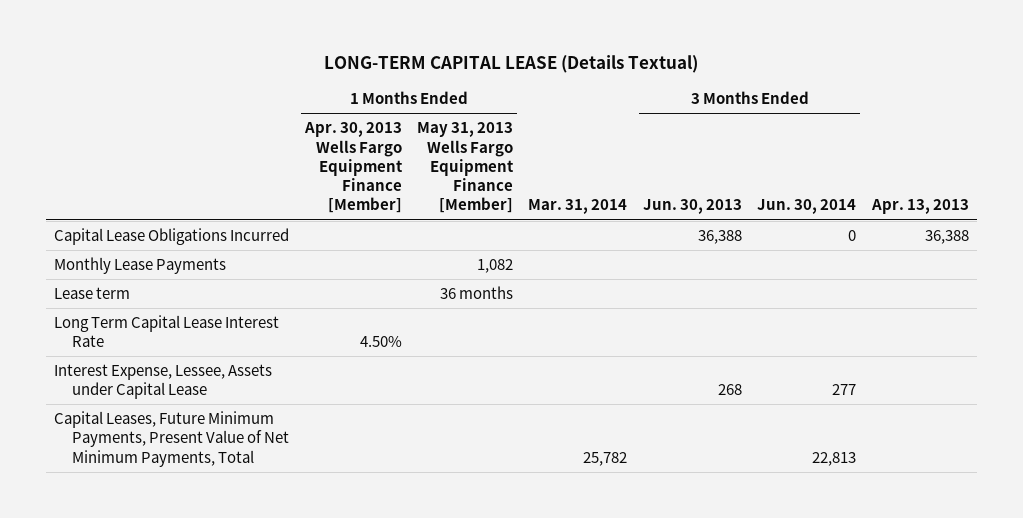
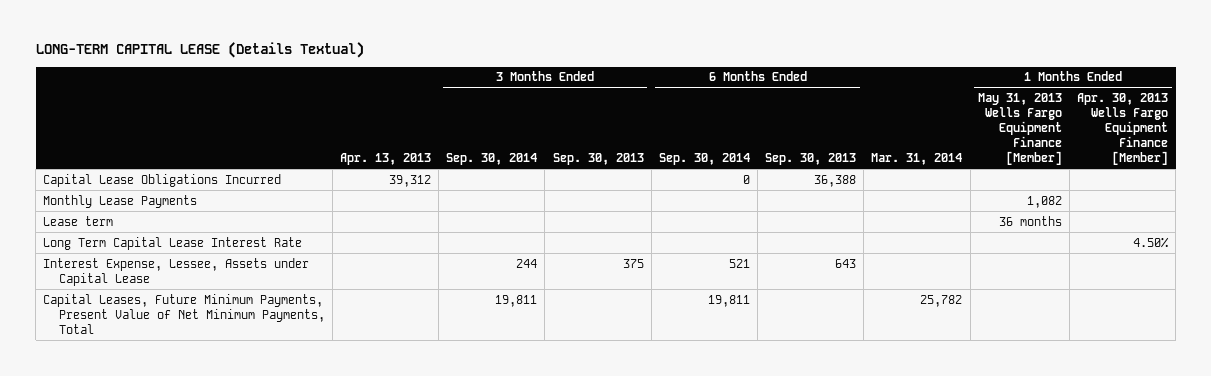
- | 1 Months Ended Apr. 30, 2013 Wells Fargo Equipment Finance [Member] | 1 Months Ended May 31, 2013 Wells Fargo Equipment Finance [Member] | Mar. 31, 2014 | 3 Months Ended Jun. 30, 2013 | 3 Months Ended Jun. 30, 2014 | Apr. 13, 2013
+ | Apr. 13, 2013 | 3 Months Ended Sep. 30, 2014 | 3 Months Ended Sep. 30, 2013 | 6 Months Ended Sep. 30, 2014 | 6 Months Ended Sep. 30, 2013 | Mar. 31, 2014 | 1 Months Ended May 31, 2013 Wells Fargo Equipment Finance [Member] | 1 Months Ended Apr. 30, 2013 Wells Fargo Equipment Finance [Member]
- Capital Lease Obligations Incurred | | | | 36,388 | 0 | 36,388
+ Capital Lease Obligations Incurred | 39,312 | | | 0 | 36,388 | | |

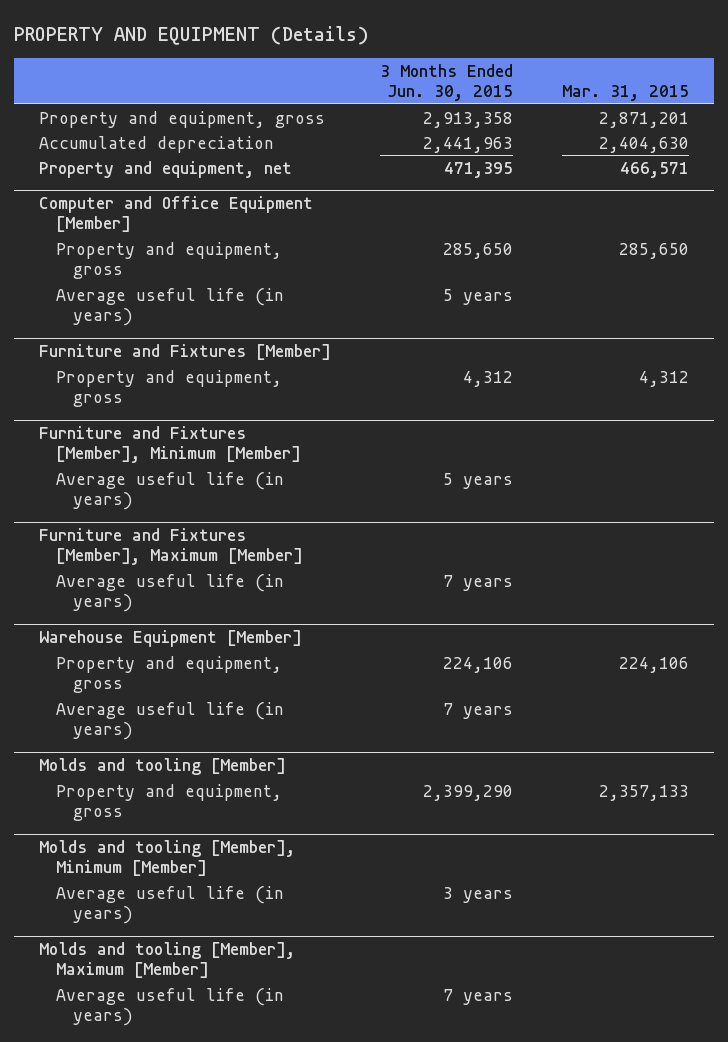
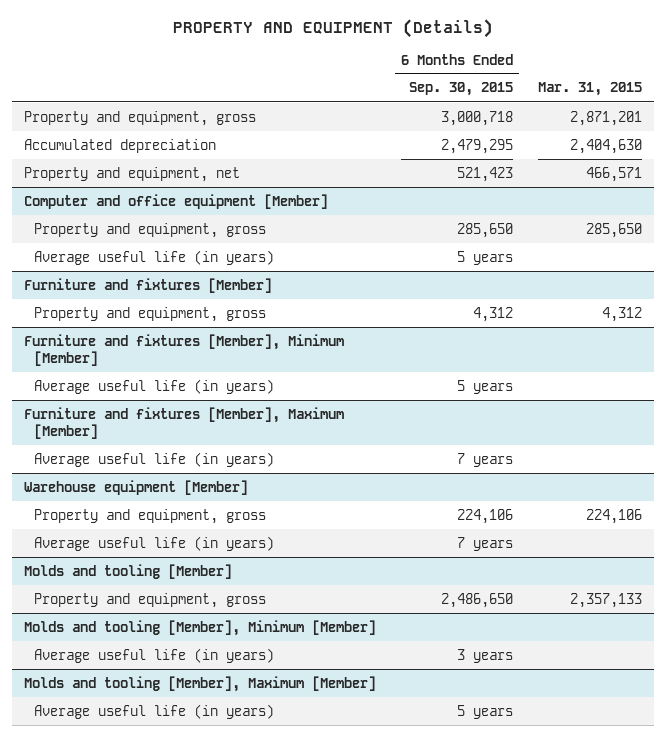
- | 3 Months Ended Jun. 30, 2015 | Mar. 31, 2015
+ | 6 Months Ended Sep. 30, 2015 | Mar. 31, 2015
- Computer and Office Equipment [Member]
+ Computer and office equipment [Member]
- Furniture and Fixtures [Member]
+ Furniture and fixtures [Member]
- Furniture and Fixtures [Member], Minimum [Member]
+ Furniture and fixtures [Member], Minimum [Member]
- Furniture and Fixtures [Member], Maximum [Member]
+ Furniture and fixtures [Member], Maximum [Member]
- Warehouse Equipment [Member]
+ Warehouse equipment [Member]

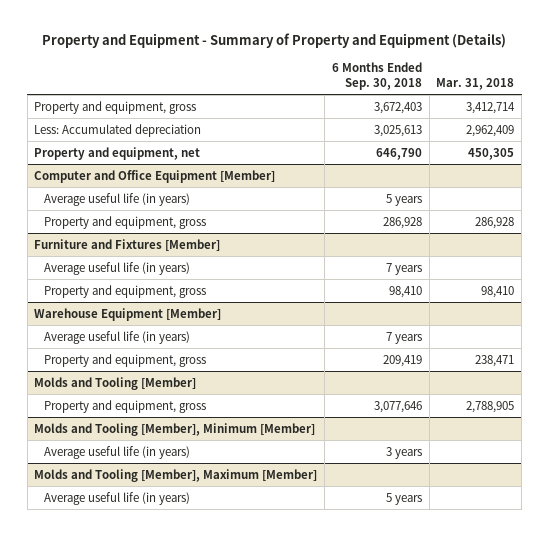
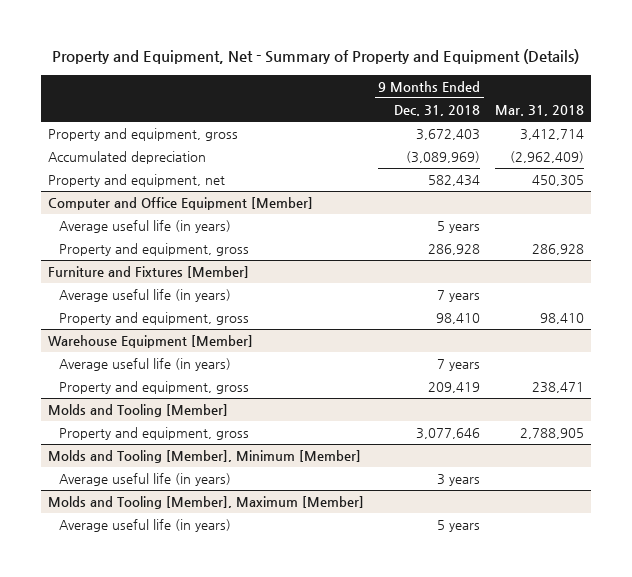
- Property and Equipment - Summary of Property and Equipment (Details)
+ Property and Equipment, Net - Summary of Property and Equipment (Details)
- | 6 Months Ended Sep. 30, 2018 | Mar. 31, 2018
+ | 9 Months Ended Dec. 31, 2018 | Mar. 31, 2018
- Less: Accumulated depreciation | 3,025,613 | 2,962,409
+ Accumulated depreciation | (3,089,969) | (2,962,409)

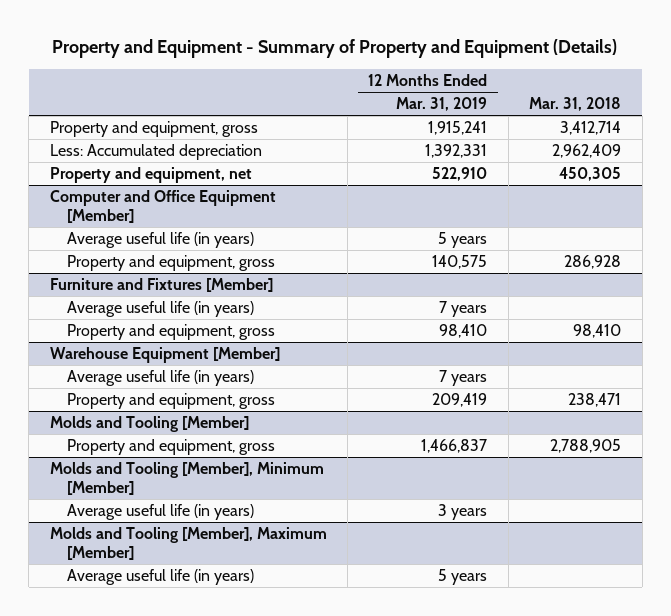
- Property and Equipment, Net - Summary of Property and Equipment (Details)
+ Property and Equipment - Summary of Property and Equipment (Details)
- | 9 Months Ended Dec. 31, 2018 | Mar. 31, 2018
+ | 12 Months Ended Mar. 31, 2019 | Mar. 31, 2018
- Accumulated depreciation | (3,089,969) | (2,962,409)
+ Less: Accumulated depreciation | 1,392,331 | 2,962,409

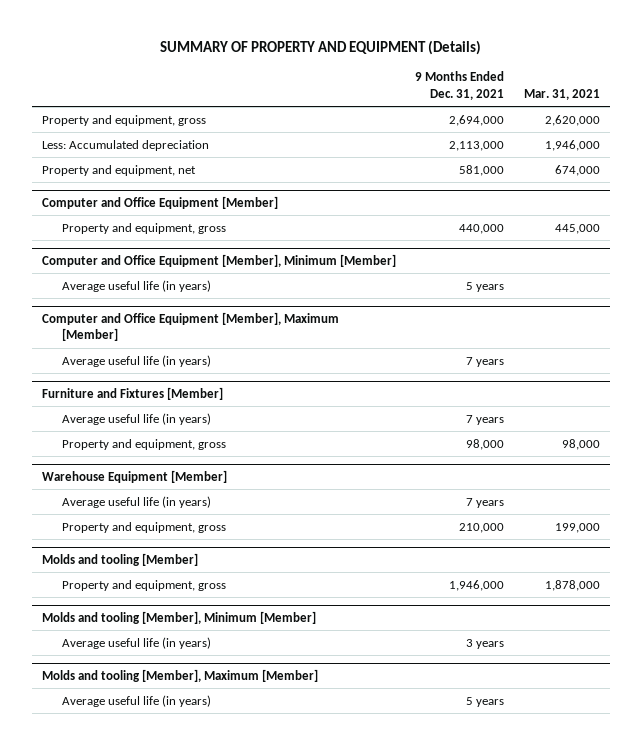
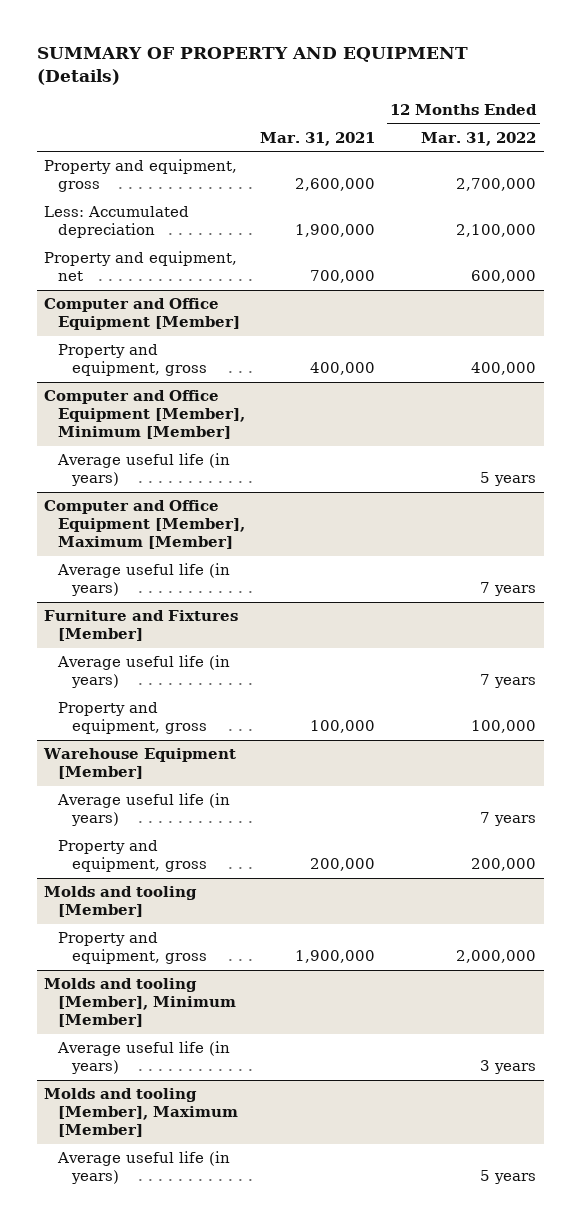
- | 9 Months Ended Dec. 31, 2021 | Mar. 31, 2021
+ | Mar. 31, 2021 | 12 Months Ended Mar. 31, 2022
- Property and equipment, gross | 2,694,000 | 2,620,000
- Less: Accumulated depreciation | 2,113,000 | 1,946,000
- Property and equipment, net | 581,000 | 674,000
+ Property and equipment, gross | 2,600,000 | 2,700,000
+ Less: Accumulated depreciation | 1,900,000 | 2,100,000
+ Property and equipment, net | 700,000 | 600,000
@ Computer and Office Equipment [Member]
- Property and equipment, gross | 440,000 | 445,000
+ Property and equipment, gross | 400,000 | 400,000
@ Furniture and Fixtures [Member]
- Property and equipment, gross | 98,000 | 98,000
+ Property and equipment, gross | 100,000 | 100,000
@ Warehouse Equipment [Member]
- Property and equipment, gross | 210,000 | 199,000
+ Property and equipment, gross | 200,000 | 200,000
@ Molds and tooling [Member]
- Property and equipment, gross | 1,946,000 | 1,878,000
+ Property and equipment, gross | 1,900,000 | 2,000,000

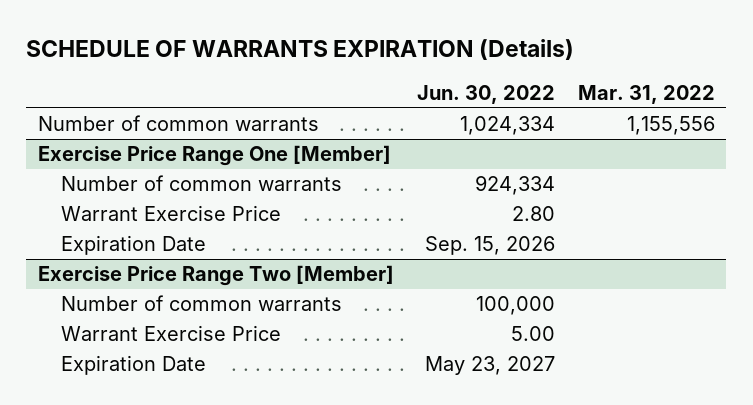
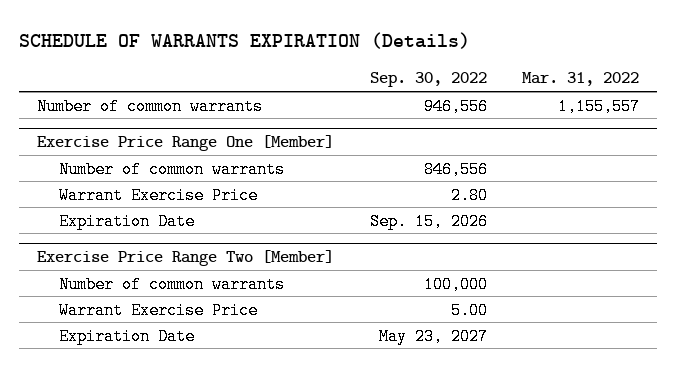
- | Jun. 30, 2022 | Mar. 31, 2022
+ | Sep. 30, 2022 | Mar. 31, 2022
- Number of common warrants | 1,024,334 | 1,155,556
+ Number of common warrants | 946,556 | 1,155,557

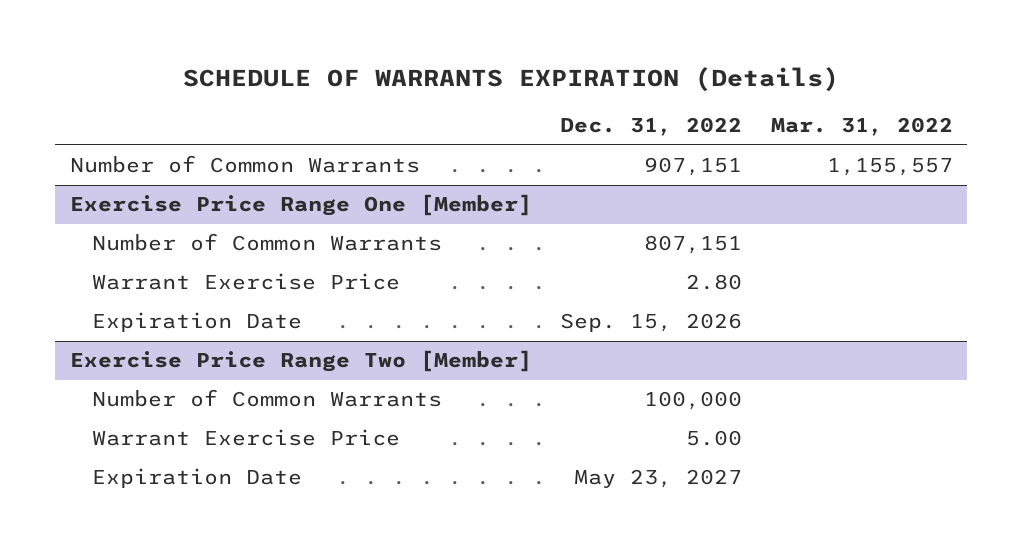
- | Sep. 30, 2022 | Mar. 31, 2022
+ | Dec. 31, 2022 | Mar. 31, 2022
- Number of common warrants | 946,556 | 1,155,557
+ Number of Common Warrants | 907,151 | 1,155,557
@ Exercise Price Range One [Member]
- Number of common warrants | 846,556 |
+ Number of Common Warrants | 807,151 |
@ Exercise Price Range Two [Member]
- Number of common warrants | 100,000 |
+ Number of Common Warrants | 100,000 |

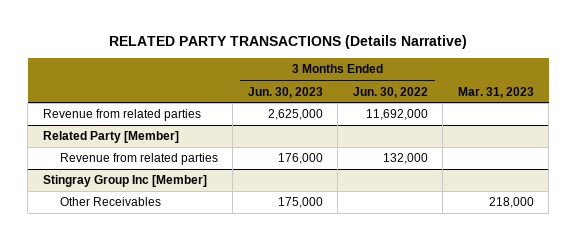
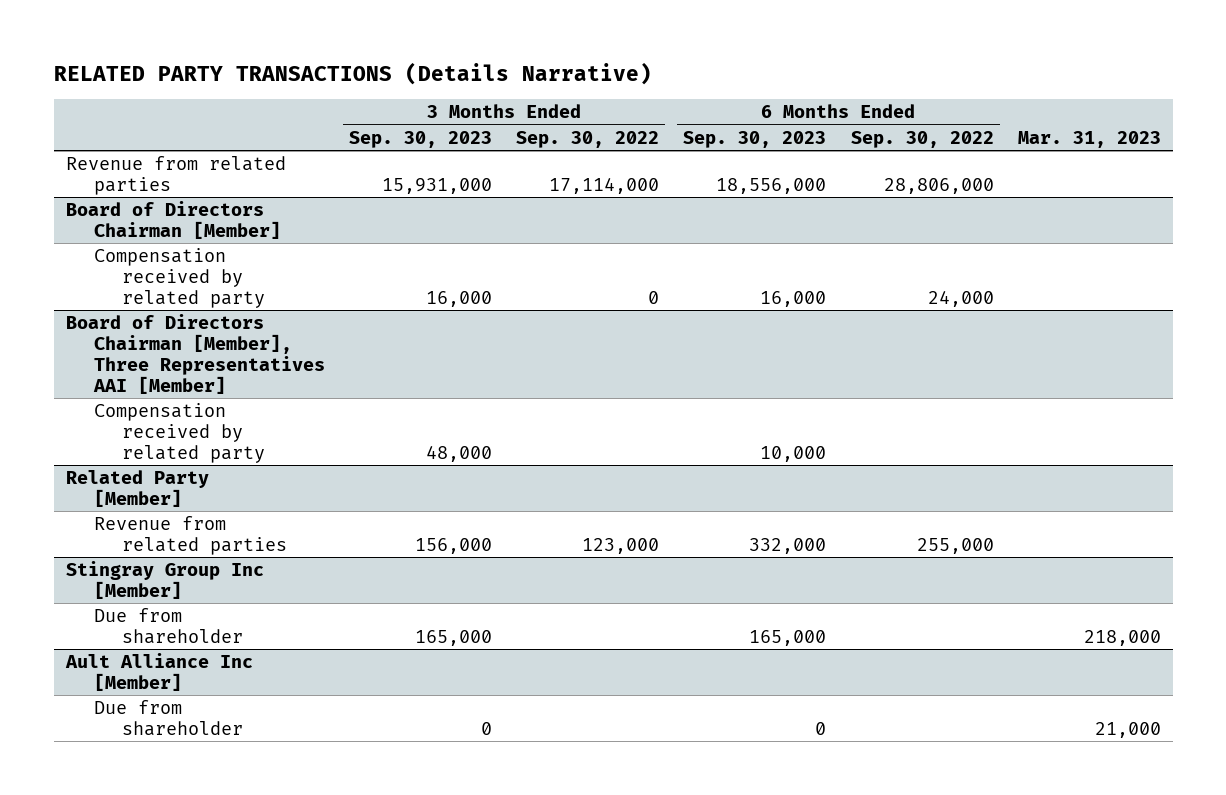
- | 3 Months Ended Jun. 30, 2023 | 3 Months Ended Jun. 30, 2022 | Mar. 31, 2023
+ | 3 Months Ended Sep. 30, 2023 | 3 Months Ended Sep. 30, 2022 | 6 Months Ended Sep. 30, 2023 | 6 Months Ended Sep. 30, 2022 | Mar. 31, 2023
+ Board of Directors Chairman [Member]
+ Compensation received by related party | 16,000 | 0 | 16,000 | 24,000 |
+ Board of Directors Chairman [Member], Three Representatives AAI [Member]
+ Compensation received by related party | 48,000 | | 10,000 | |
@ Stingray Group Inc [Member]
- Other Receivables | 175,000 | | 218,000
+ Due from shareholder | 165,000 | | 165,000 | | 218,000
+ Ault Alliance Inc [Member]
+ Due from shareholder | 0 | | 0 | | 21,000

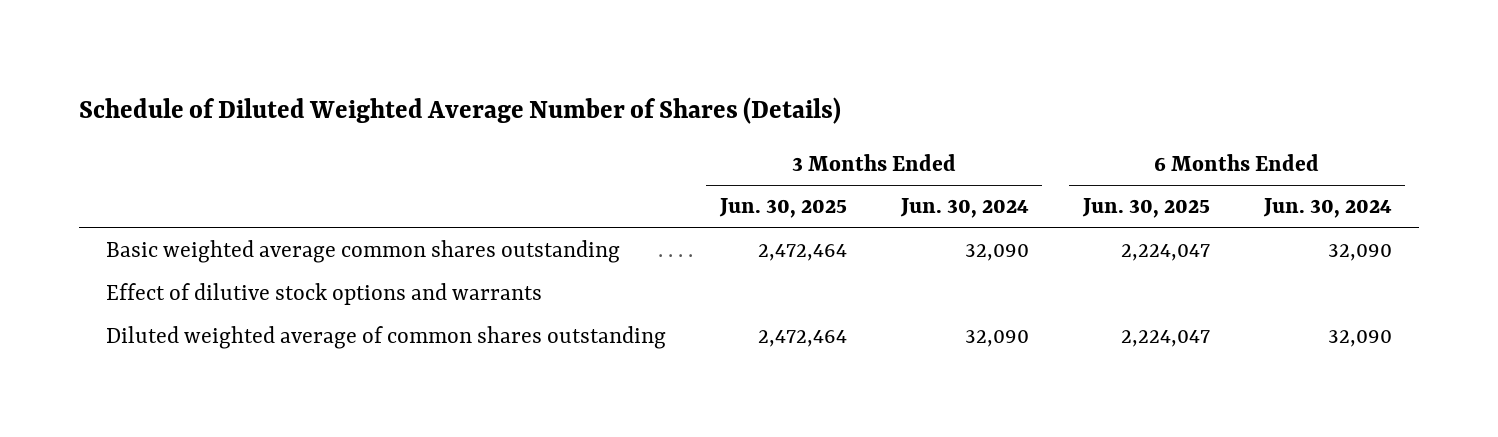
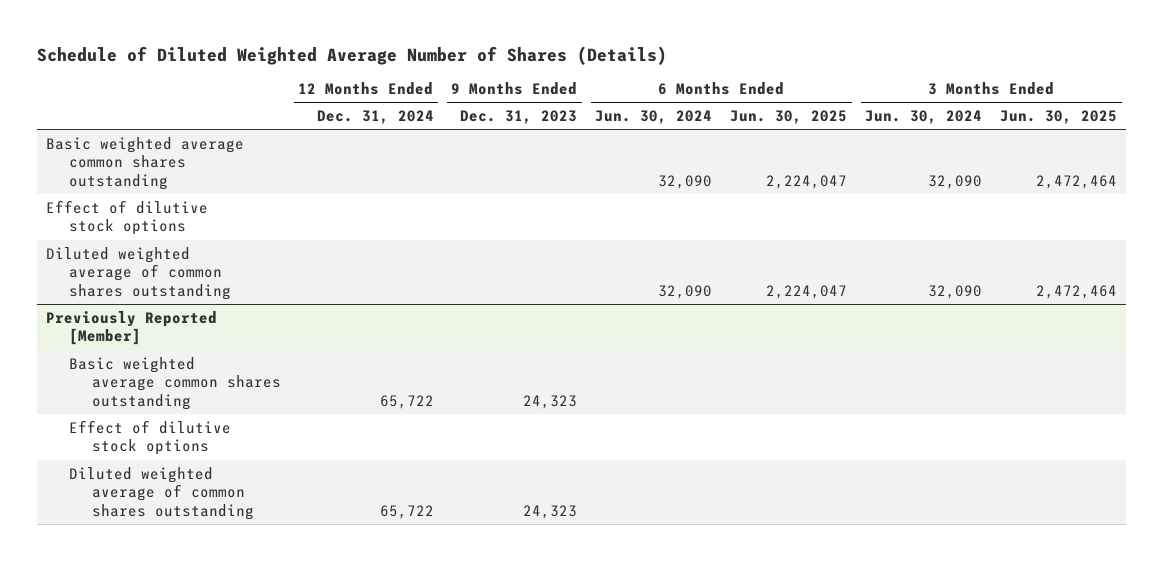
- | 3 Months Ended Jun. 30, 2025 | 3 Months Ended Jun. 30, 2024 | 6 Months Ended Jun. 30, 2025 | 6 Months Ended Jun. 30, 2024
+ | 12 Months Ended Dec. 31, 2024 | 9 Months Ended Dec. 31, 2023 | 6 Months Ended Jun. 30, 2024 | 6 Months Ended Jun. 30, 2025 | 3 Months Ended Jun. 30, 2024 | 3 Months Ended Jun. 30, 2025
- Effect of dilutive stock options and warrants
+ Effect of dilutive stock options
+ Previously Reported [Member]
+ Basic weighted average common shares outstanding | 65,722 | 24,323 | | | |
+ Effect of dilutive stock options
+ Diluted weighted average of common shares outstanding | 65,722 | 24,323 | | | |

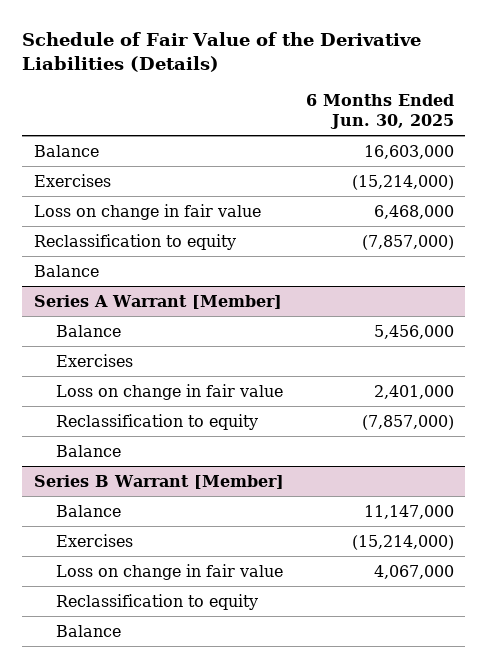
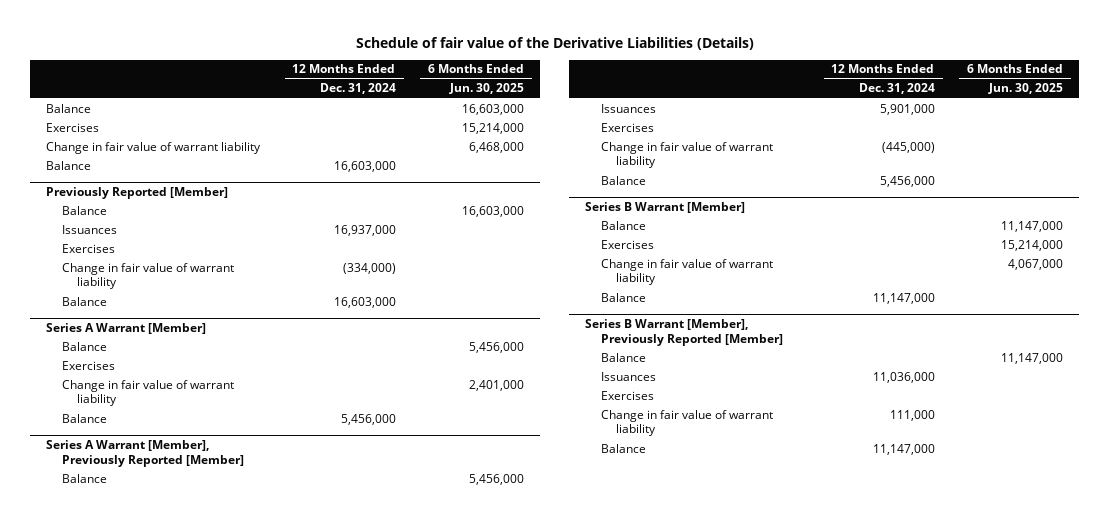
- Schedule of Fair Value of the Derivative Liabilities (Details)
+ Schedule of fair value of the Derivative Liabilities (Details)
- | 6 Months Ended Jun. 30, 2025
+ | 12 Months Ended Dec. 31, 2024 | 6 Months Ended Jun. 30, 2025
- Exercises | (15,214,000)
- Loss on change in fair value | 6,468,000
- Reclassification to equity | (7,857,000)
+ Exercises | | 15,214,000
+ Change in fair value of warrant liability | | 6,468,000
+ Previously Reported [Member]
+ Balance | | 16,603,000
+ Issuances | 16,937,000 |
+ Exercises
+ Change in fair value of warrant liability | (334,000) |
+ Balance | 16,603,000 |
@ Series A Warrant [Member]
- Loss on change in fair value | 2,401,000
- Reclassification to equity | (7,857,000)
+ Change in fair value of warrant liability | | 2,401,000
+ Series A Warrant [Member], Previously Reported [Member]
+ Balance | | 5,456,000
+ Issuances | 5,901,000 |
+ Exercises
+ Change in fair value of warrant liability | (445,000) |
+ Balance | 5,456,000 |
@ Series B Warrant [Member]
- Exercises | (15,214,000)
- Loss on change in fair value | 4,067,000
- Reclassification to equity
+ Exercises | | 15,214,000
+ Change in fair value of warrant liability | | 4,067,000
+ Series B Warrant [Member], Previously Reported [Member]
+ Balance | | 11,147,000
+ Issuances | 11,036,000 |
+ Exercises
+ Change in fair value of warrant liability | 111,000 |
+ Balance | 11,147,000 |

